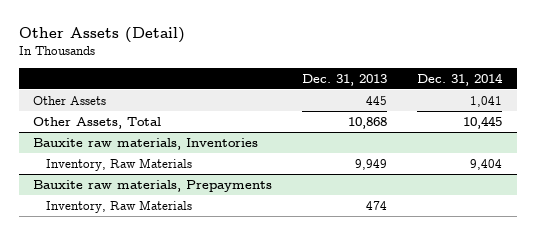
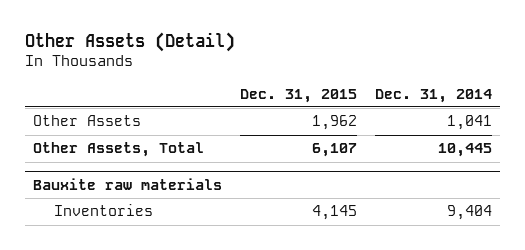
- | Dec. 31, 2013 | Dec. 31, 2014
+ | Dec. 31, 2015 | Dec. 31, 2014
- Bauxite raw materials, Inventories
- Inventory, Raw Materials | 9,949 | 9,404
- Bauxite raw materials, Prepayments
- Inventory, Raw Materials | 474 |
+ Bauxite raw materials
+ Inventories | 4,145 | 9,404

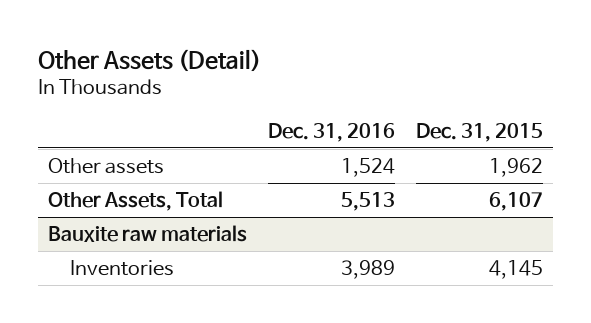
- | Dec. 31, 2015 | Dec. 31, 2014
+ | Dec. 31, 2016 | Dec. 31, 2015
- Other Assets | 1,962 | 1,041
+ Other assets | 1,524 | 1,962

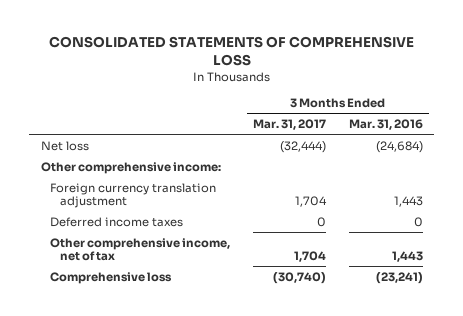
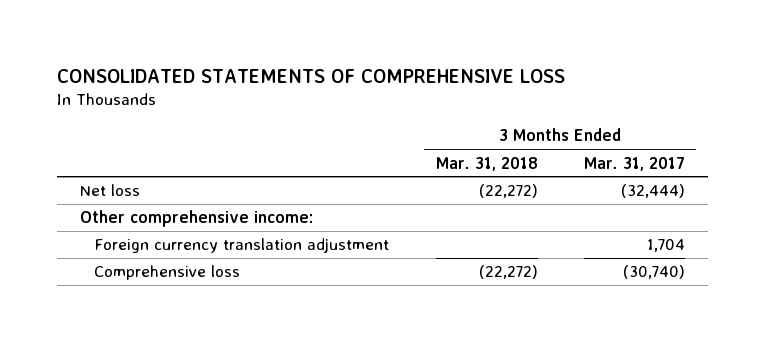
- | 3 Months Ended Mar. 31, 2017 | 3 Months Ended Mar. 31, 2016
+ | 3 Months Ended Mar. 31, 2018 | 3 Months Ended Mar. 31, 2017
- Deferred income taxes | 0 | 0
- Other comprehensive income, net of tax | 1,704 | 1,443

